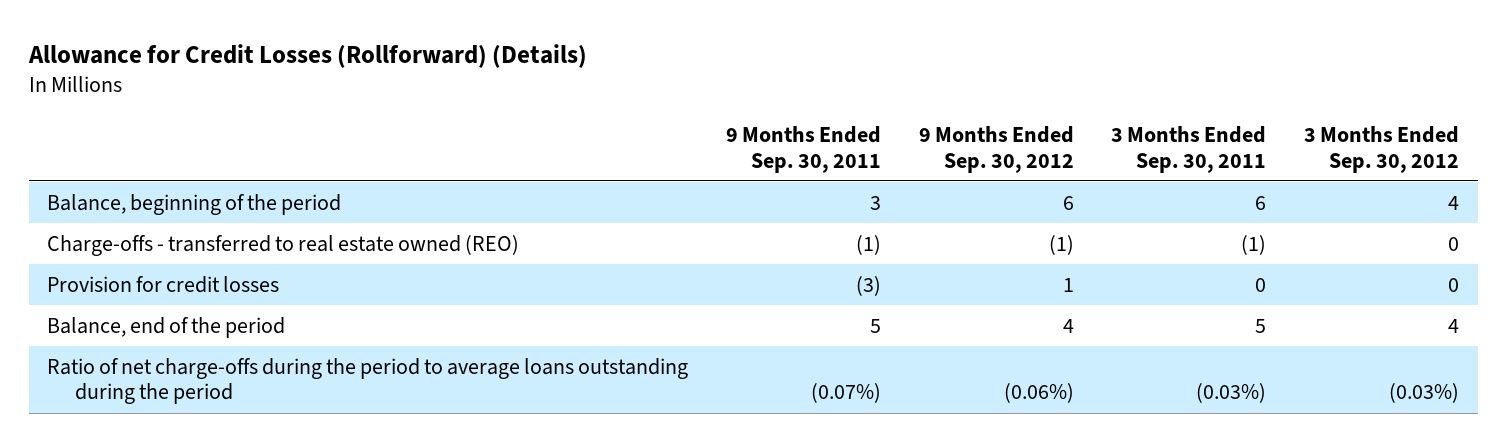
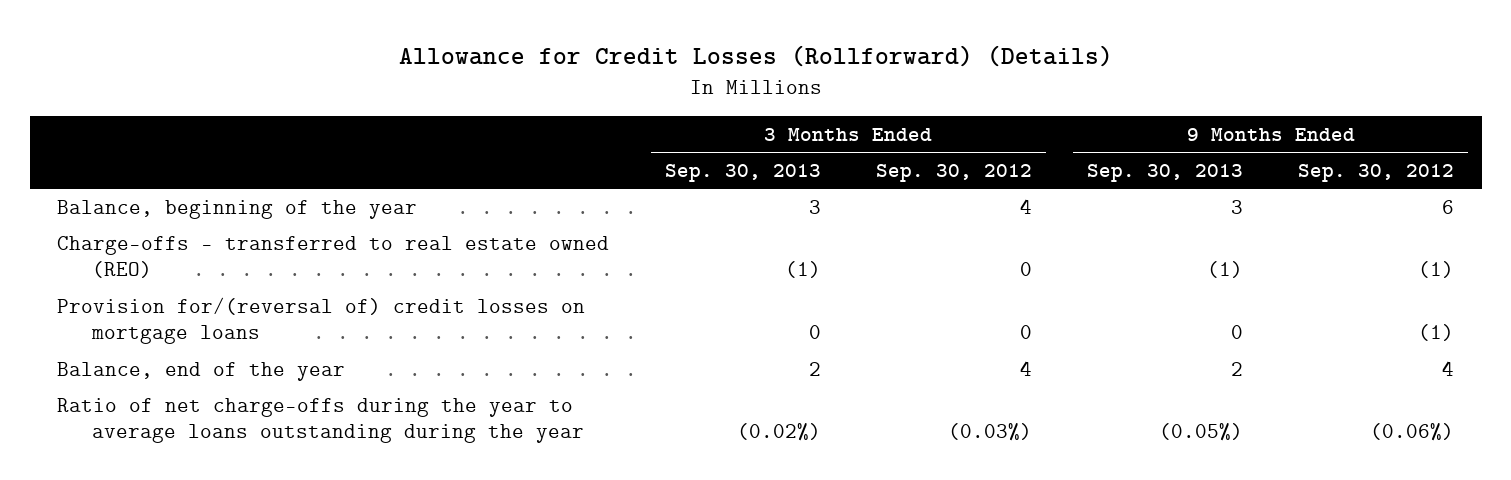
- | 9 Months Ended Sep. 30, 2011 | 9 Months Ended Sep. 30, 2012 | 3 Months Ended Sep. 30, 2011 | 3 Months Ended Sep. 30, 2012
+ | 3 Months Ended Sep. 30, 2013 | 3 Months Ended Sep. 30, 2012 | 9 Months Ended Sep. 30, 2013 | 9 Months Ended Sep. 30, 2012
- Balance, beginning of the period | 3 | 6 | 6 | 4
+ Balance, beginning of the year | 3 | 4 | 3 | 6
- Provision for credit losses | (3) | 1 | 0 | 0
- Balance, end of the period | 5 | 4 | 5 | 4
- Ratio of net charge-offs during the period to average loans outstanding during the period | (0.07%) | (0.06%) | (0.03%) | (0.03%)
+ Provision for/(reversal of) credit losses on mortgage loans | 0 | 0 | 0 | (1)
+ Balance, end of the year | 2 | 4 | 2 | 4
+ Ratio of net charge-offs during the year to average loans outstanding during the year | (0.02%) | (0.03%) | (0.05%) | (0.06%)

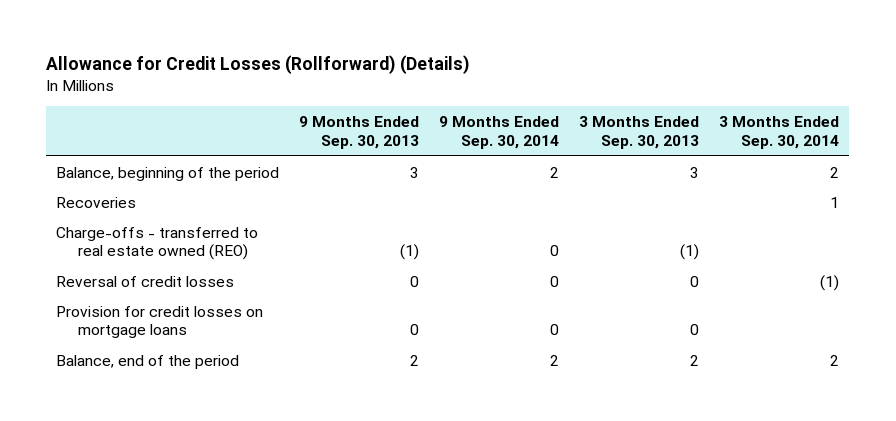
- | 3 Months Ended Sep. 30, 2013 | 3 Months Ended Sep. 30, 2012 | 9 Months Ended Sep. 30, 2013 | 9 Months Ended Sep. 30, 2012
+ | 9 Months Ended Sep. 30, 2013 | 9 Months Ended Sep. 30, 2014 | 3 Months Ended Sep. 30, 2013 | 3 Months Ended Sep. 30, 2014
- Balance, beginning of the year | 3 | 4 | 3 | 6
+ Balance, beginning of the period | 3 | 2 | 3 | 2
+ Recoveries | | | | 1
- Provision for/(reversal of) credit losses on mortgage loans | 0 | 0 | 0 | (1)
- Balance, end of the year | 2 | 4 | 2 | 4
- Ratio of net charge-offs during the year to average loans outstanding during the year | (0.02%) | (0.03%) | (0.05%) | (0.06%)
+ Reversal of credit losses | 0 | 0 | 0 | (1)
+ Provision for credit losses on mortgage loans | 0 | 0 | 0 |
+ Balance, end of the period | 2 | 2 | 2 | 2

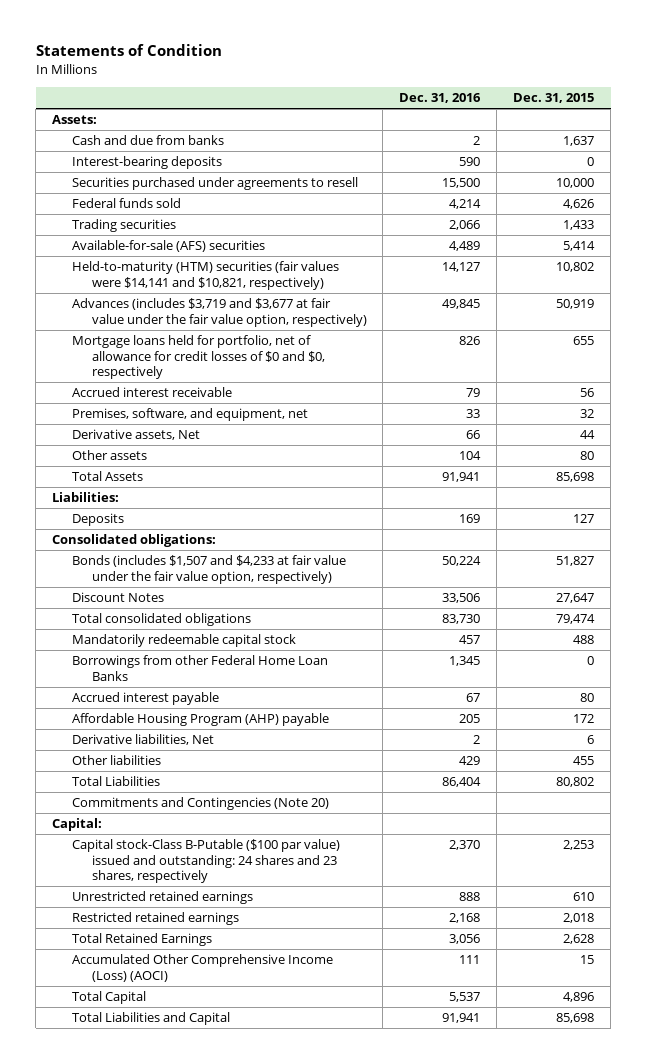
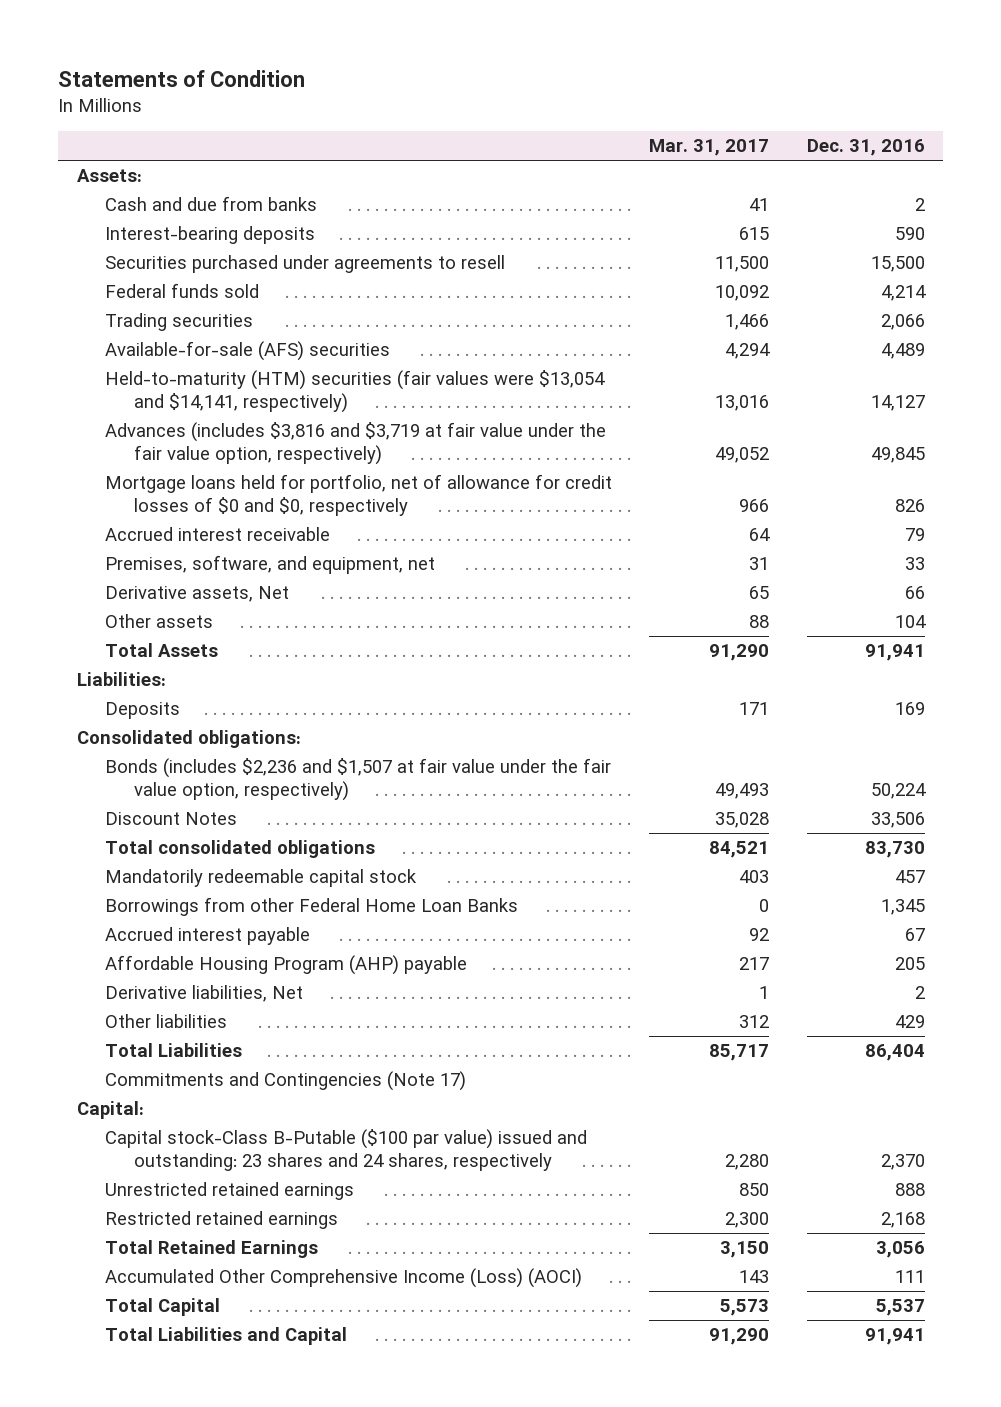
- | Dec. 31, 2016 | Dec. 31, 2015
+ | Mar. 31, 2017 | Dec. 31, 2016
- Held-to-maturity (HTM) securities (fair values were $14,141 and $10,821, respectively) | 14,127 | 10,802
- Advances (includes $3,719 and $3,677 at fair value under the fair value option, respectively) | 49,845 | 50,919
+ Held-to-maturity (HTM) securities (fair values were $13,054 and $14,141, respectively) | 13,016 | 14,127
+ Advances (includes $3,816 and $3,719 at fair value under the fair value option, respectively) | 49,052 | 49,845
- Bonds (includes $1,507 and $4,233 at fair value under the fair value option, respectively) | 50,224 | 51,827
+ Bonds (includes $2,236 and $1,507 at fair value under the fair value option, respectively) | 49,493 | 50,224
- Commitments and Contingencies (Note 20)
+ Commitments and Contingencies (Note 17)
- Capital stock-Class B-Putable ($100 par value) issued and outstanding: 24 shares and 23 shares, respectively | 2,370 | 2,253
+ Capital stock-Class B-Putable ($100 par value) issued and outstanding: 23 shares and 24 shares, respectively | 2,280 | 2,370

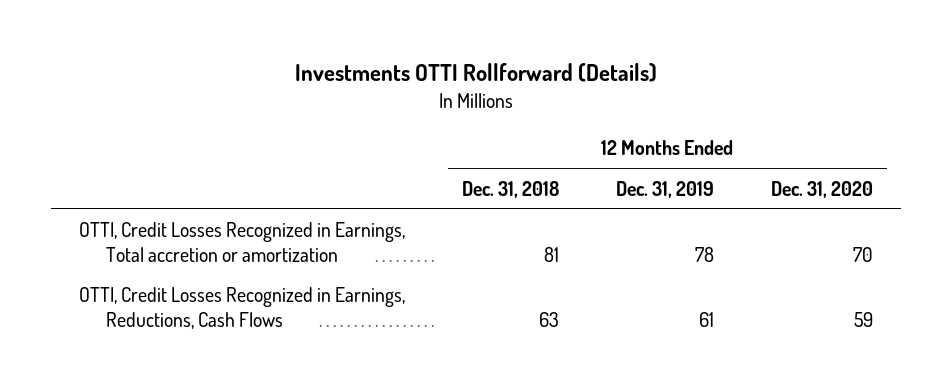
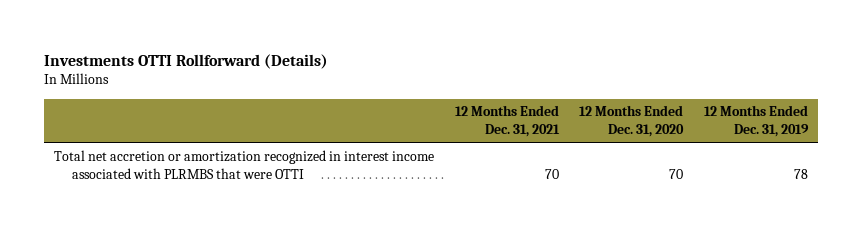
- | 12 Months Ended Dec. 31, 2018 | 12 Months Ended Dec. 31, 2019 | 12 Months Ended Dec. 31, 2020
+ | 12 Months Ended Dec. 31, 2021 | 12 Months Ended Dec. 31, 2020 | 12 Months Ended Dec. 31, 2019
- OTTI, Credit Losses Recognized in Earnings, Total accretion or amortization | 81 | 78 | 70
- OTTI, Credit Losses Recognized in Earnings, Reductions, Cash Flows | 63 | 61 | 59
+ Total net accretion or amortization recognized in interest income associated with PLRMBS that were OTTI | 70 | 70 | 78

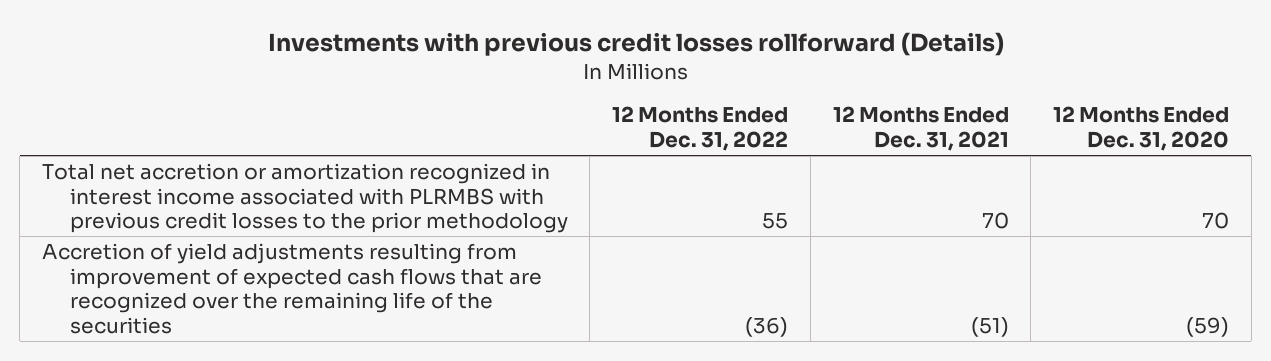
- Investments OTTI Rollforward (Details)
+ Investments with previous credit losses rollforward (Details)
- | 12 Months Ended Dec. 31, 2021 | 12 Months Ended Dec. 31, 2020 | 12 Months Ended Dec. 31, 2019
+ | 12 Months Ended Dec. 31, 2022 | 12 Months Ended Dec. 31, 2021 | 12 Months Ended Dec. 31, 2020
- Total net accretion or amortization recognized in interest income associated with PLRMBS that were OTTI | 70 | 70 | 78
+ Total net accretion or amortization recognized in interest income associated with PLRMBS with previous credit losses to the prior methodology | 55 | 70 | 70
+ Accretion of yield adjustments resulting from improvement of expected cash flows that are recognized over the remaining life of the securities | (36) | (51) | (59)

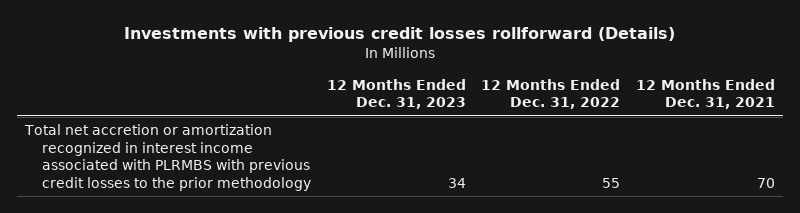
- | 12 Months Ended Dec. 31, 2022 | 12 Months Ended Dec. 31, 2021 | 12 Months Ended Dec. 31, 2020
+ | 12 Months Ended Dec. 31, 2023 | 12 Months Ended Dec. 31, 2022 | 12 Months Ended Dec. 31, 2021
- Accretion of yield adjustments resulting from improvement of expected cash flows that are recognized over the remaining life of the securities | (36) | (51) | (59)

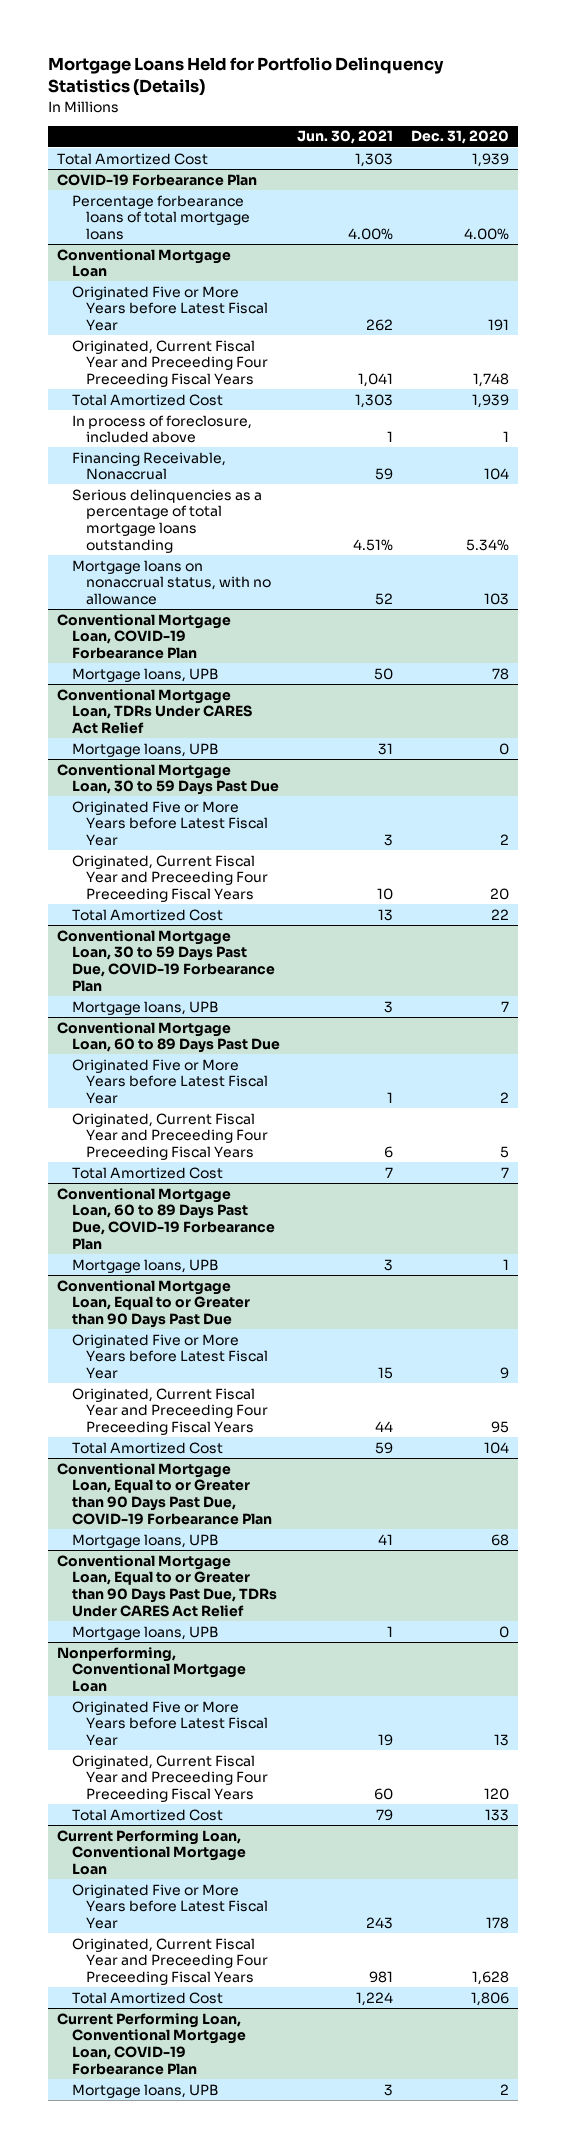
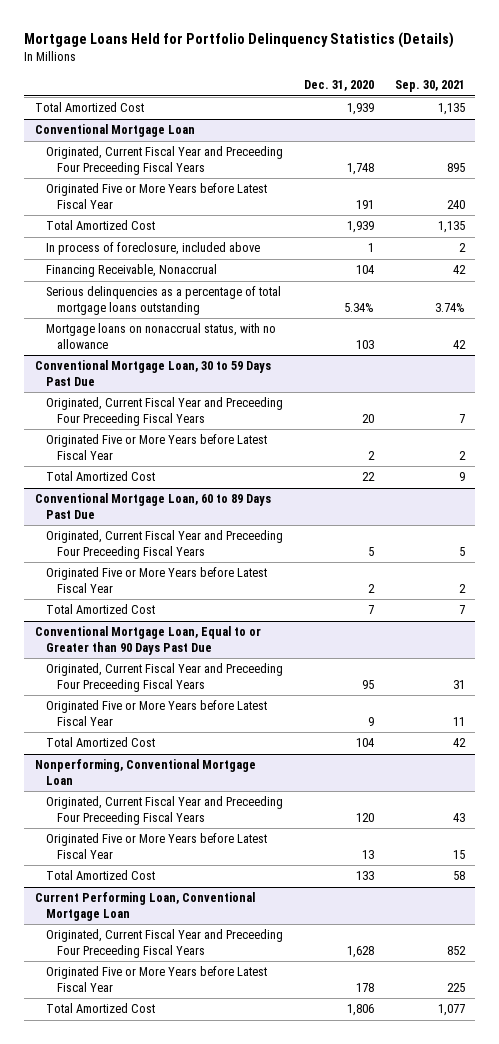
- | Jun. 30, 2021 | Dec. 31, 2020
+ | Dec. 31, 2020 | Sep. 30, 2021
- COVID-19 Forbearance Plan
- Percentage forbearance loans of total mortgage loans | 4.00% | 4.00%
@ Conventional Mortgage Loan
moved down: Originated Five or More Years before Latest Fiscal Year | 191 | 240
- Conventional Mortgage Loan, COVID-19 Forbearance Plan
- Mortgage loans, UPB | 50 | 78
- Conventional Mortgage Loan, TDRs Under CARES Act Relief
- Mortgage loans, UPB | 31 | 0
@ Conventional Mortgage Loan, 30 to 59 Days Past Due
moved down: Originated Five or More Years before Latest Fiscal Year | 2 | 2
- Conventional Mortgage Loan, 30 to 59 Days Past Due, COVID-19 Forbearance Plan
- Mortgage loans, UPB | 3 | 7
@ Conventional Mortgage Loan, 60 to 89 Days Past Due
moved down: Originated Five or More Years before Latest Fiscal Year | 2 | 2
- Conventional Mortgage Loan, 60 to 89 Days Past Due, COVID-19 Forbearance Plan
- Mortgage loans, UPB | 3 | 1
@ Conventional Mortgage Loan, Equal to or Greater than 90 Days Past Due
moved down: Originated Five or More Years before Latest Fiscal Year | 9 | 11
- Conventional Mortgage Loan, Equal to or Greater than 90 Days Past Due, COVID-19 Forbearance Plan
- Mortgage loans, UPB | 41 | 68
- Conventional Mortgage Loan, Equal to or Greater than 90 Days Past Due, TDRs Under CARES Act Relief
- Mortgage loans, UPB | 1 | 0
@ Nonperforming, Conventional Mortgage Loan
moved down: Originated Five or More Years before Latest Fiscal Year | 13 | 15
@ Current Performing Loan, Conventional Mortgage Loan
moved down: Originated Five or More Years before Latest Fiscal Year | 178 | 225
- Current Performing Loan, Conventional Mortgage Loan, COVID-19 Forbearance Plan
- Mortgage loans, UPB | 3 | 2

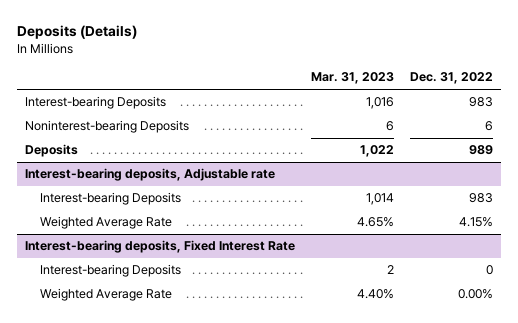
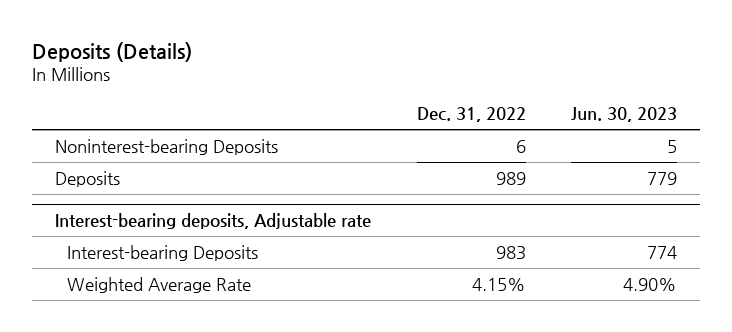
- | Mar. 31, 2023 | Dec. 31, 2022
+ | Dec. 31, 2022 | Jun. 30, 2023
- Interest-bearing Deposits | 1,016 | 983
- Interest-bearing deposits, Fixed Interest Rate
- Interest-bearing Deposits | 2 | 0
- Weighted Average Rate | 4.40% | 0.00%

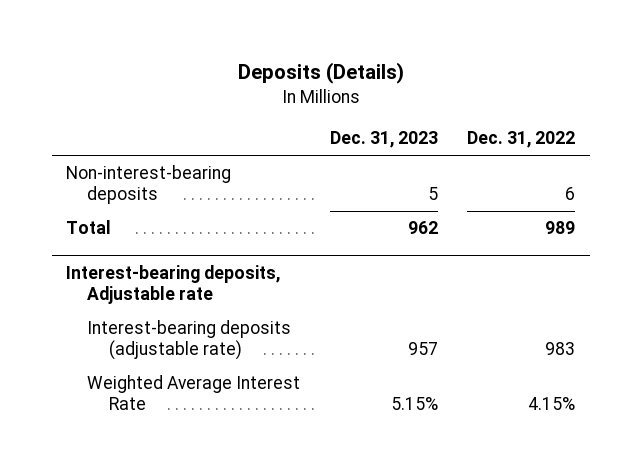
- | Dec. 31, 2022 | Jun. 30, 2023
+ | Dec. 31, 2023 | Dec. 31, 2022
- Noninterest-bearing Deposits | 6 | 5
- Deposits | 989 | 779
+ Non-interest-bearing deposits | 5 | 6
+ Total | 962 | 989
@ Interest-bearing deposits, Adjustable rate
- Interest-bearing Deposits | 983 | 774
- Weighted Average Rate | 4.15% | 4.90%
+ Interest-bearing deposits (adjustable rate) | 957 | 983
+ Weighted Average Interest Rate | 5.15% | 4.15%

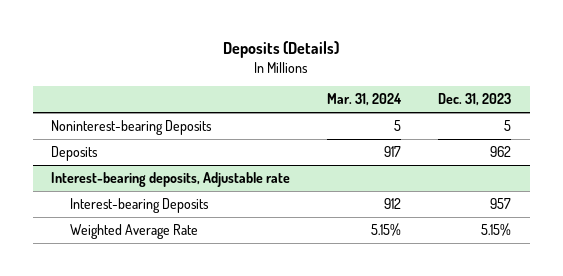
- | Dec. 31, 2023 | Dec. 31, 2022
+ | Mar. 31, 2024 | Dec. 31, 2023
- Non-interest-bearing deposits | 5 | 6
- Total | 962 | 989
+ Noninterest-bearing Deposits | 5 | 5
+ Deposits | 917 | 962
@ Interest-bearing deposits, Adjustable rate
- Interest-bearing deposits (adjustable rate) | 957 | 983
- Weighted Average Interest Rate | 5.15% | 4.15%
+ Interest-bearing Deposits | 912 | 957
+ Weighted Average Rate | 5.15% | 5.15%

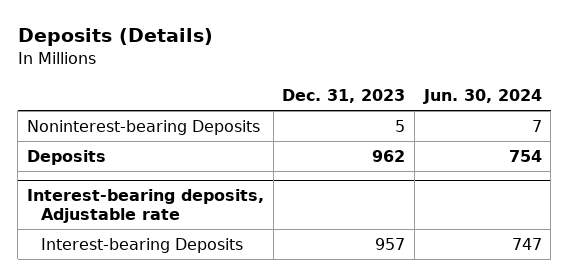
- | Mar. 31, 2024 | Dec. 31, 2023
+ | Dec. 31, 2023 | Jun. 30, 2024
@ Interest-bearing deposits, Adjustable rate
- Weighted Average Rate | 5.15% | 5.15%

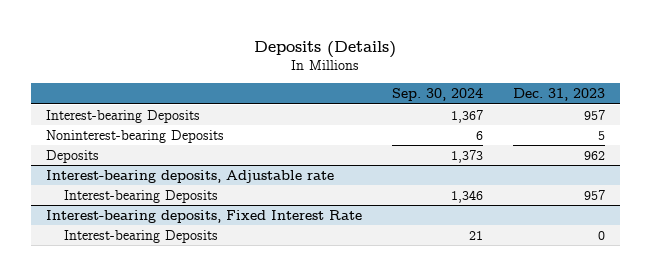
- | Dec. 31, 2023 | Jun. 30, 2024
+ | Sep. 30, 2024 | Dec. 31, 2023
+ Interest-bearing Deposits | 1,367 | 957
+ Interest-bearing deposits, Fixed Interest Rate
+ Interest-bearing Deposits | 21 | 0

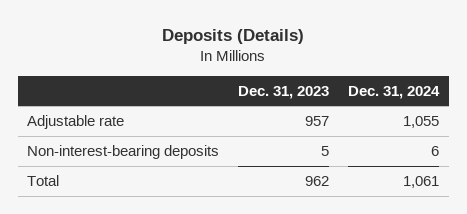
- | Sep. 30, 2024 | Dec. 31, 2023
+ | Dec. 31, 2023 | Dec. 31, 2024
- Interest-bearing Deposits | 1,367 | 957
- Noninterest-bearing Deposits | 6 | 5
- Deposits | 1,373 | 962
- Interest-bearing deposits, Adjustable rate
- Interest-bearing Deposits | 1,346 | 957
- Interest-bearing deposits, Fixed Interest Rate
- Interest-bearing Deposits | 21 | 0
+ Adjustable rate | 957 | 1,055
+ Non-interest-bearing deposits | 5 | 6
+ Total | 962 | 1,061

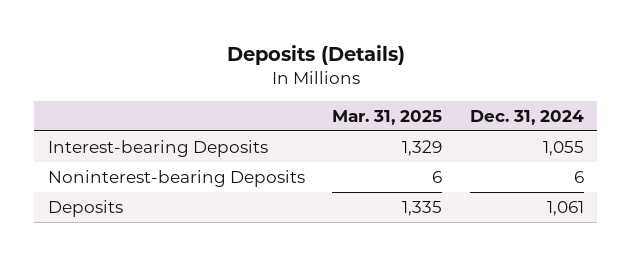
- | Dec. 31, 2023 | Dec. 31, 2024
+ | Mar. 31, 2025 | Dec. 31, 2024
- Adjustable rate | 957 | 1,055
- Non-interest-bearing deposits | 5 | 6
- Total | 962 | 1,061
+ Interest-bearing Deposits | 1,329 | 1,055
+ Noninterest-bearing Deposits | 6 | 6
+ Deposits | 1,335 | 1,061

